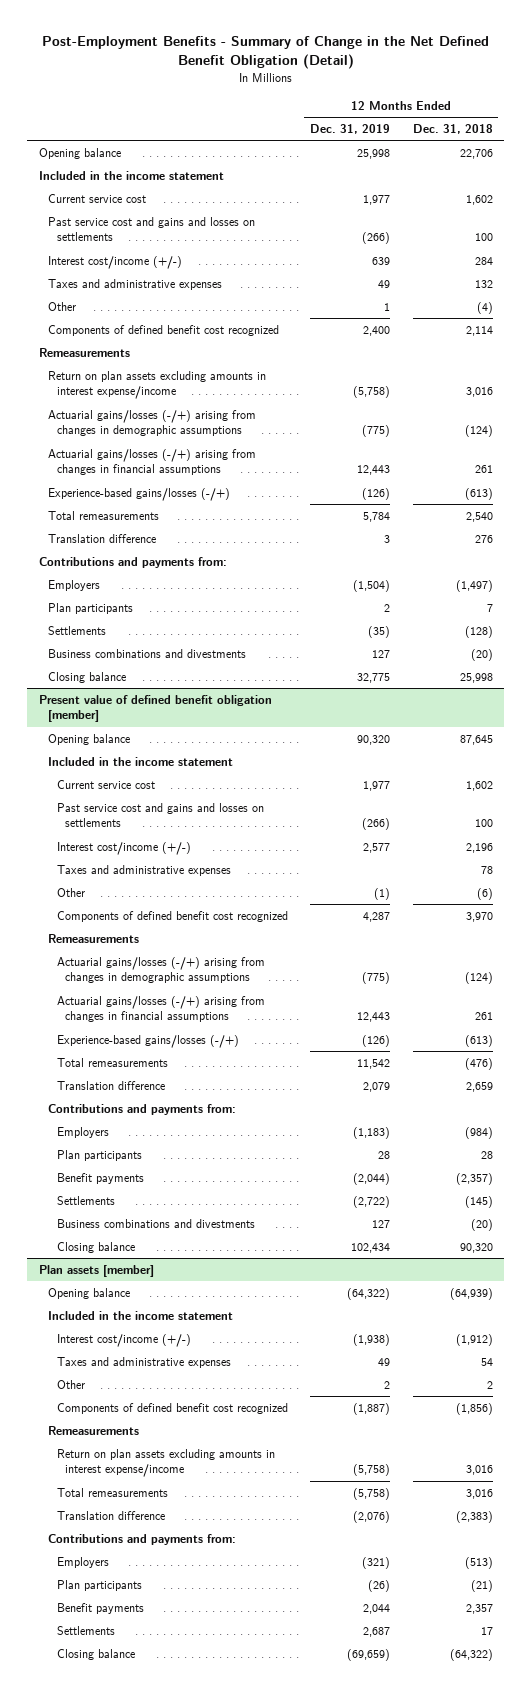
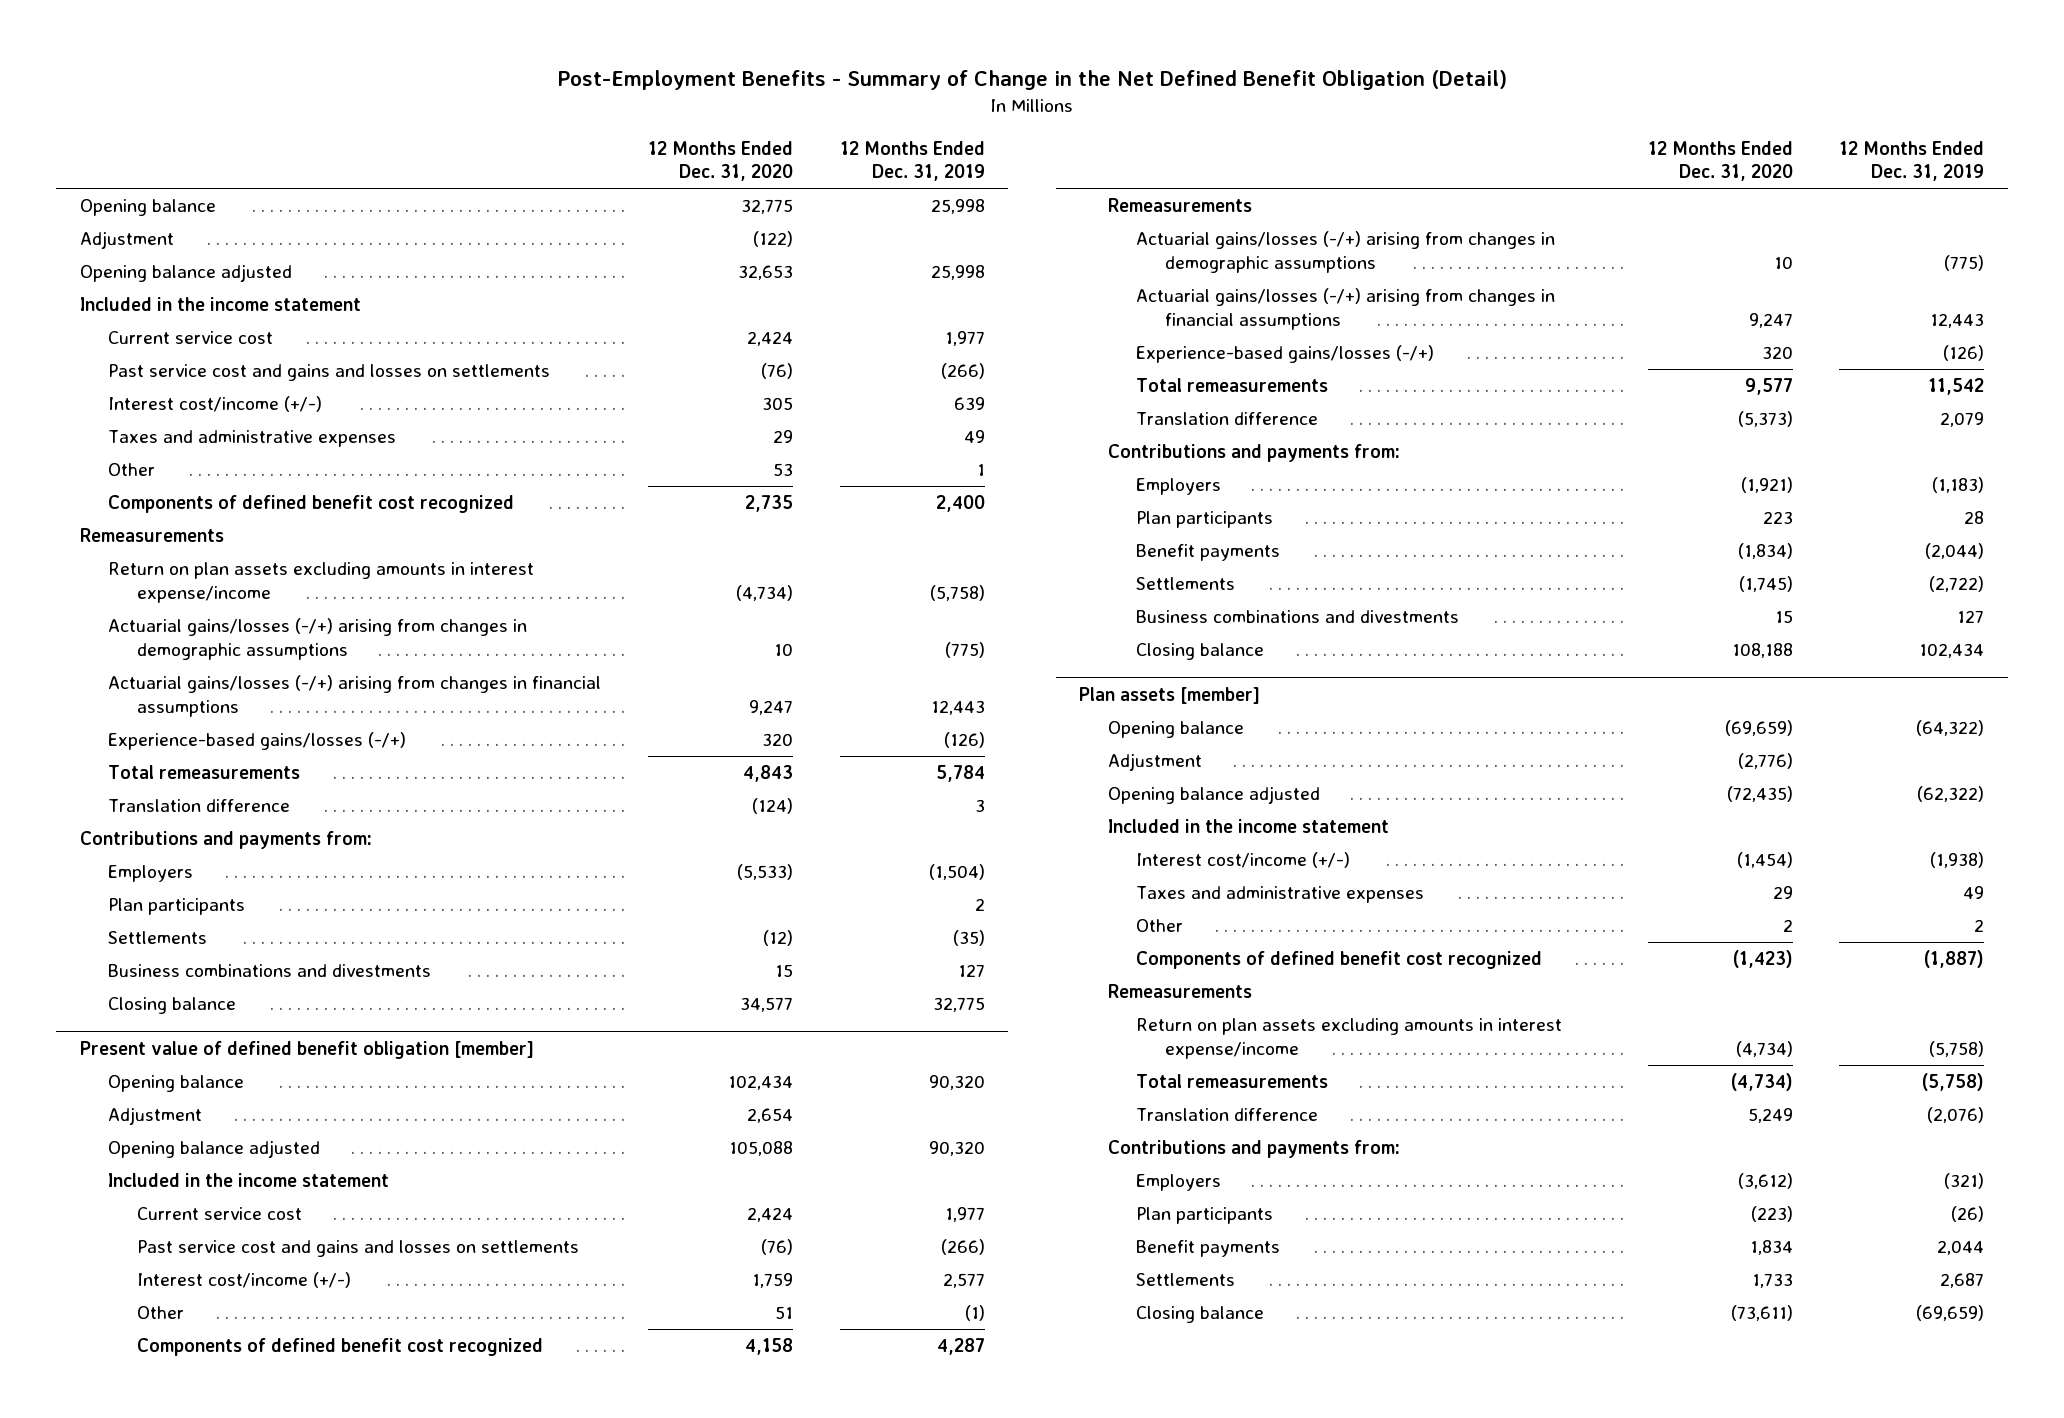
- | 12 Months Ended Dec. 31, 2019 | 12 Months Ended Dec. 31, 2018
+ | 12 Months Ended Dec. 31, 2020 | 12 Months Ended Dec. 31, 2019
+ Adjustment | (122) |
+ Opening balance adjusted | 32,653 | 25,998
@ Present value of defined benefit obligation [member]
+ Adjustment | 2,654 |
+ Opening balance adjusted | 105,088 | 90,320
- Taxes and administrative expenses | | 78
@ Plan assets [member]
+ Adjustment | (2,776) |
+ Opening balance adjusted | (72,435) | (62,322)

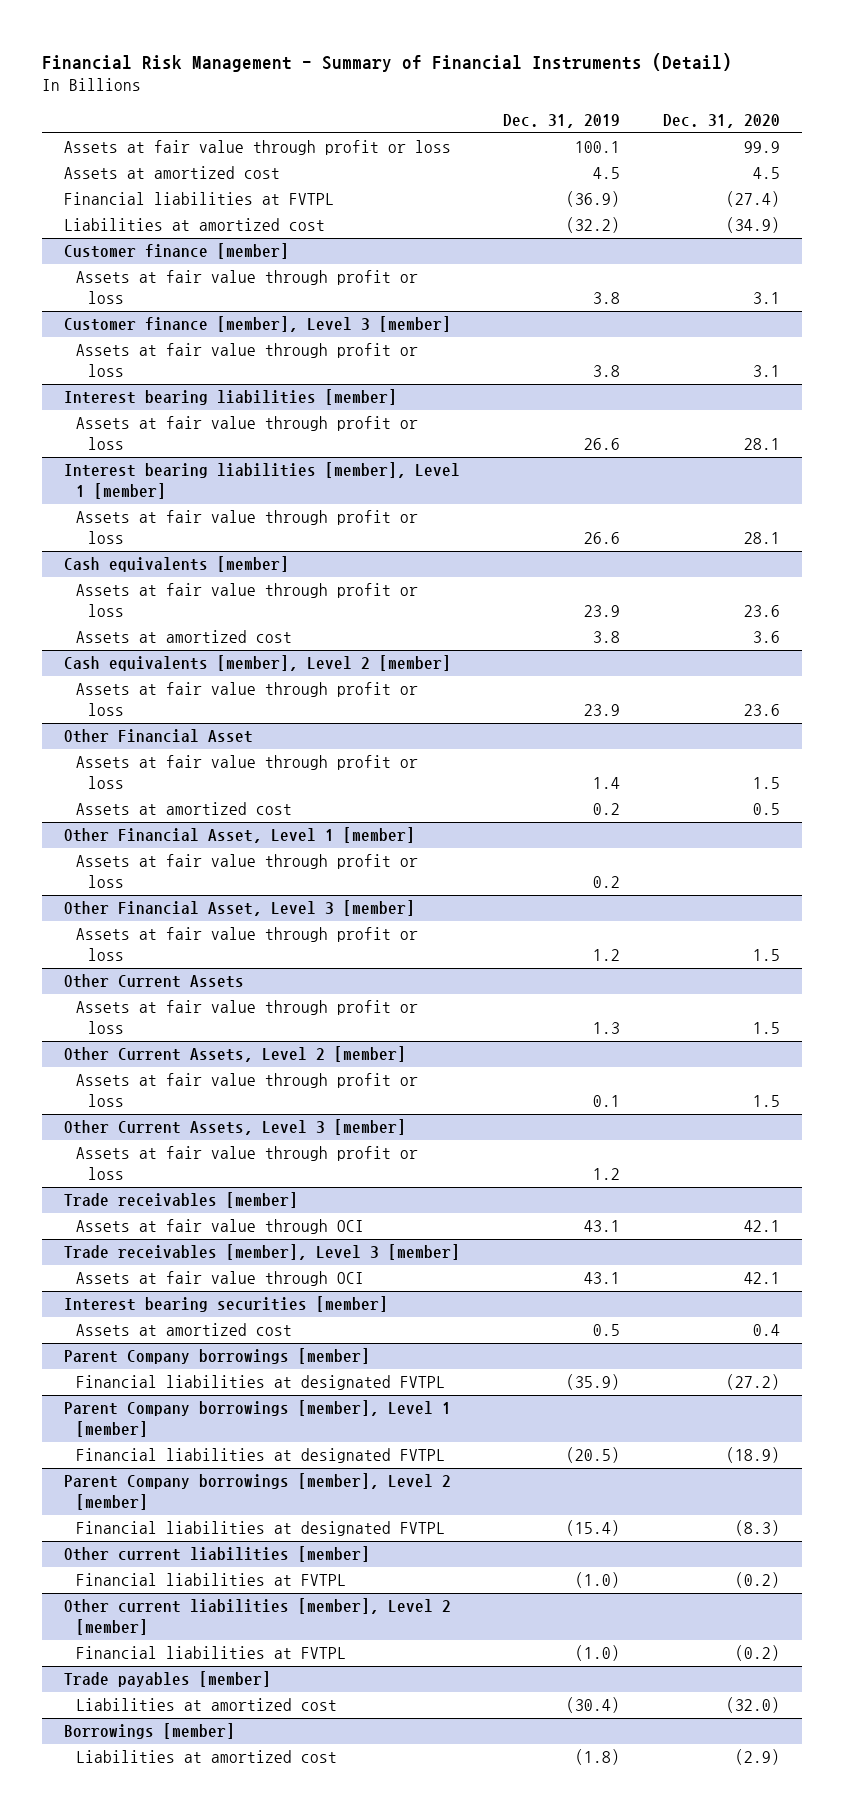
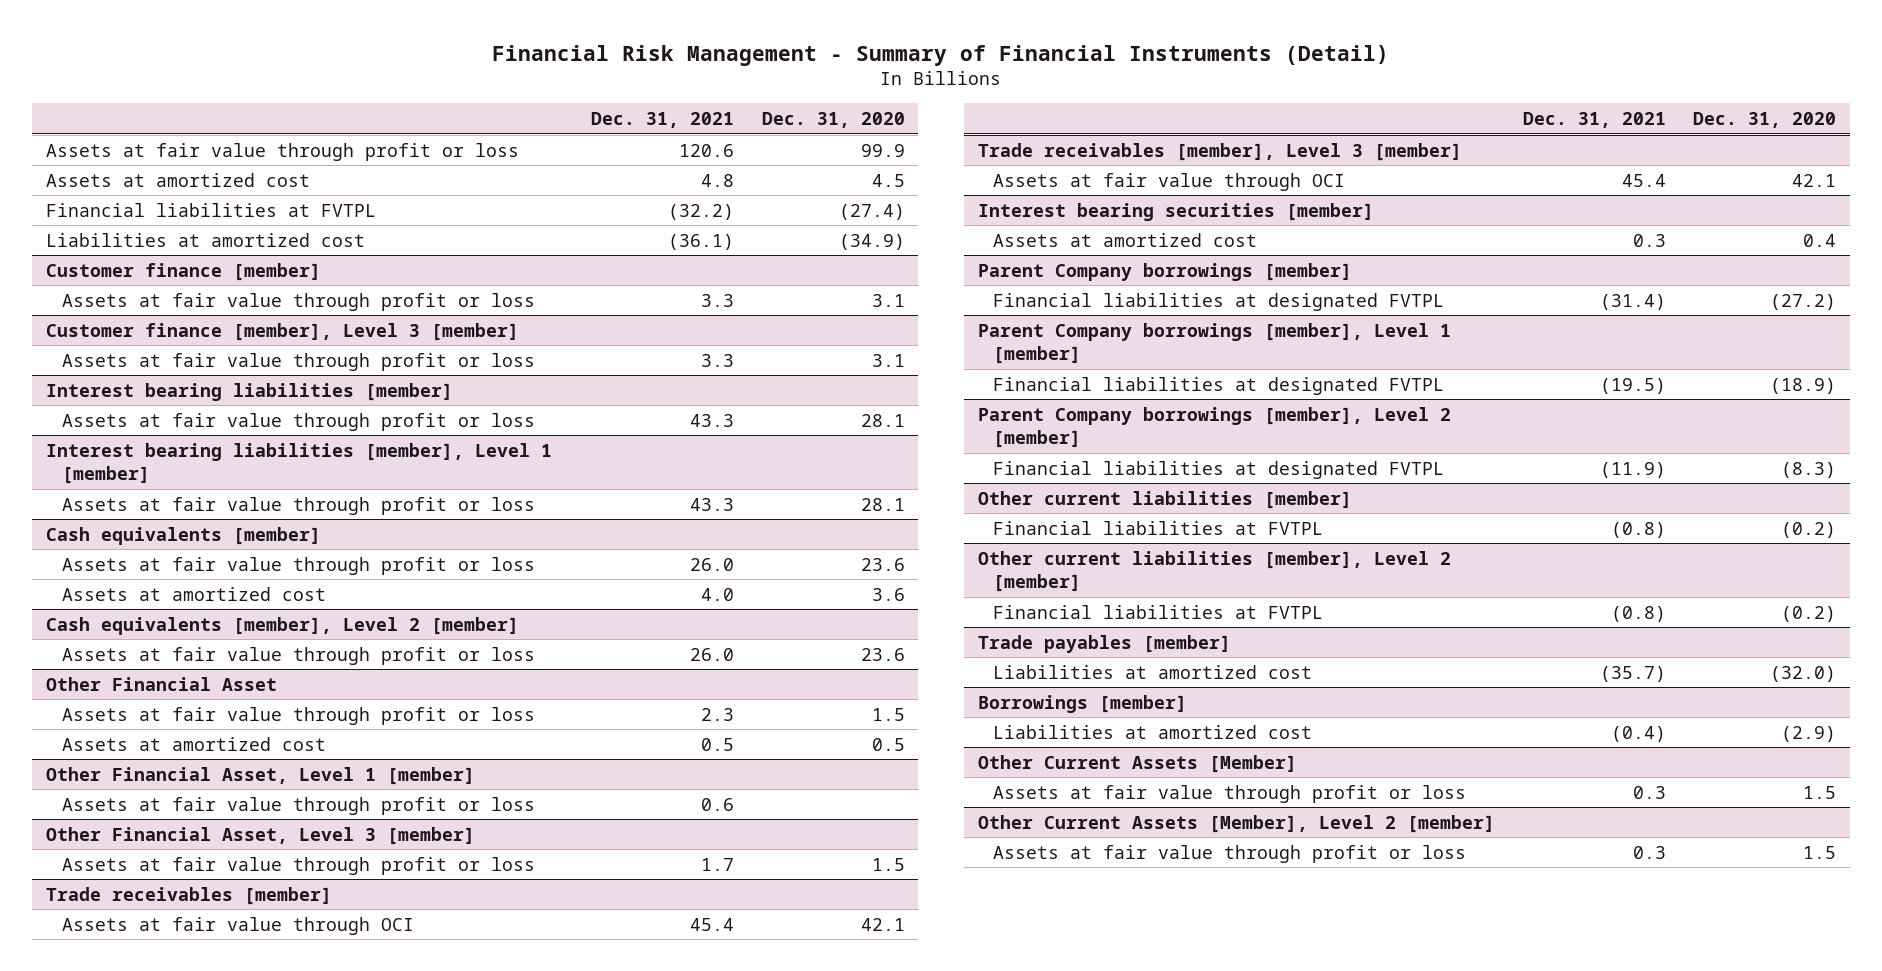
- | Dec. 31, 2019 | Dec. 31, 2020
+ | Dec. 31, 2021 | Dec. 31, 2020
- Other Current Assets
- Assets at fair value through profit or loss | 1.3 | 1.5
- Other Current Assets, Level 2 [member]
- Assets at fair value through profit or loss | 0.1 | 1.5
- Other Current Assets, Level 3 [member]
- Assets at fair value through profit or loss | 1.2 |
+ Other Current Assets [Member]
+ Assets at fair value through profit or loss | 0.3 | 1.5
+ Other Current Assets [Member], Level 2 [member]
+ Assets at fair value through profit or loss | 0.3 | 1.5

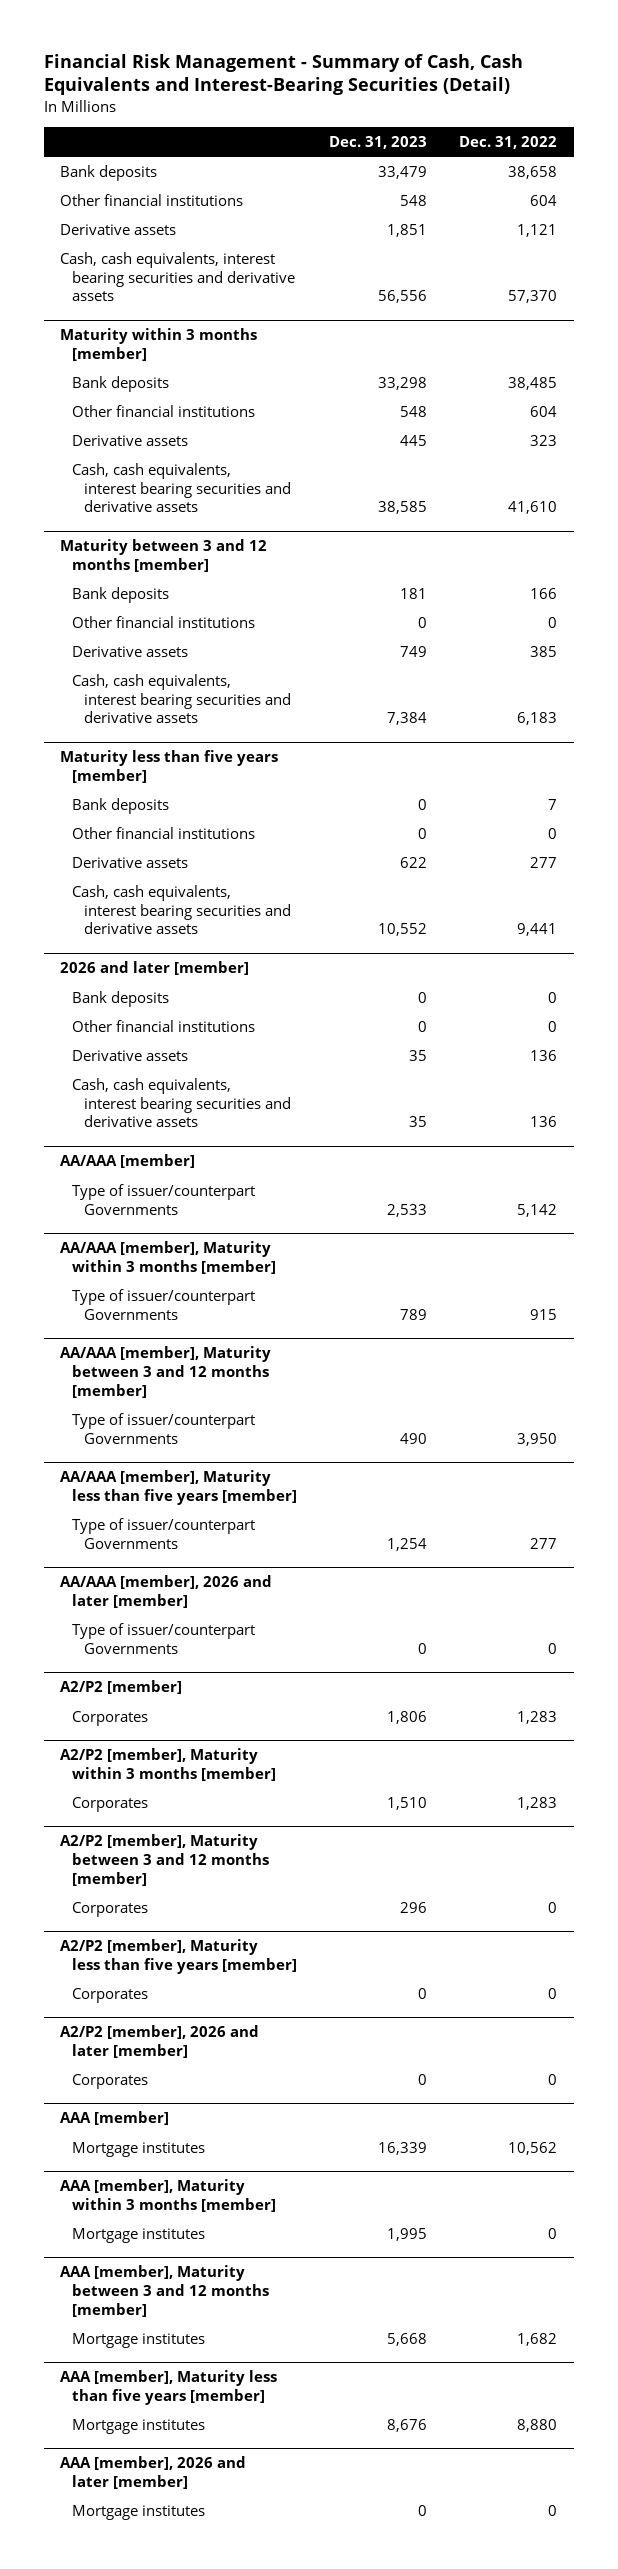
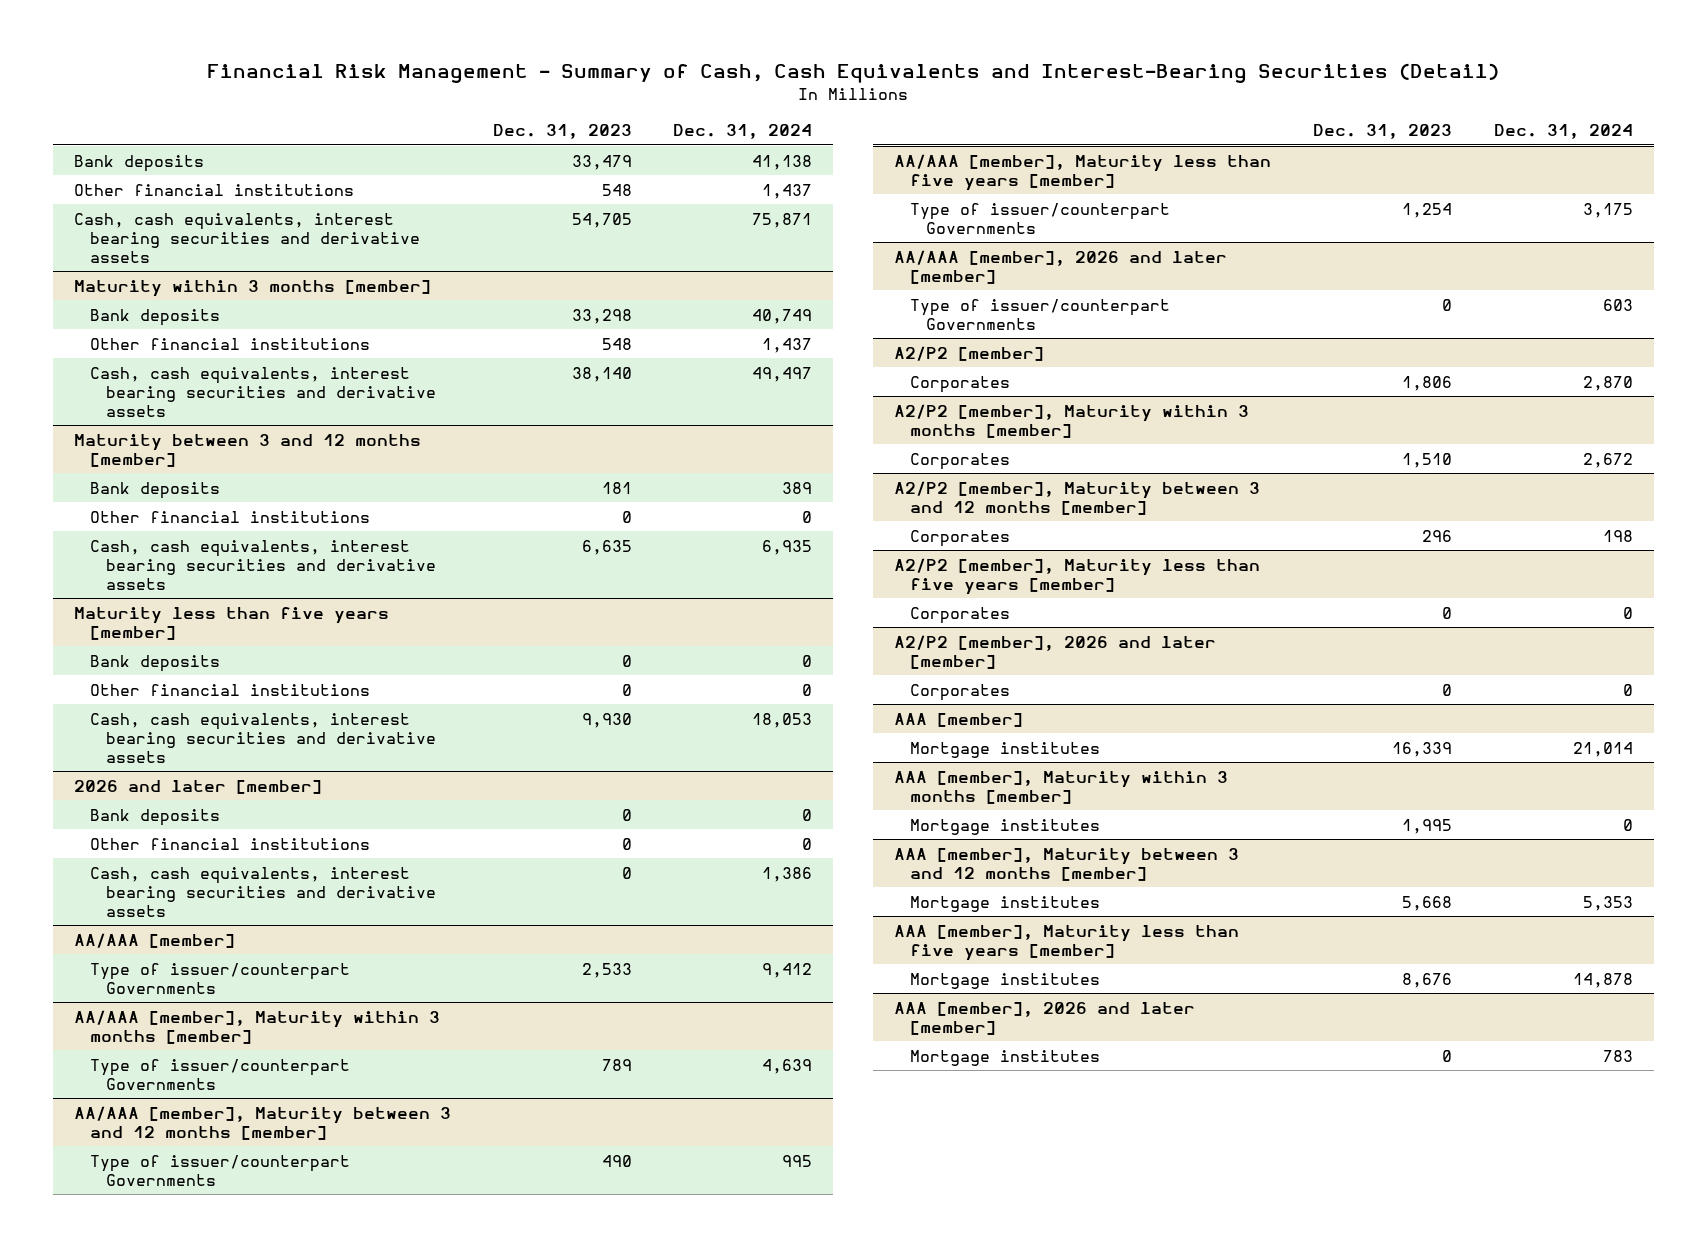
- | Dec. 31, 2023 | Dec. 31, 2022
+ | Dec. 31, 2023 | Dec. 31, 2024
- Derivative assets | 1,851 | 1,121
- Cash, cash equivalents, interest bearing securities and derivative assets | 56,556 | 57,370
+ Cash, cash equivalents, interest bearing securities and derivative assets | 54,705 | 75,871
@ Maturity within 3 months [member]
- Derivative assets | 445 | 323
- Cash, cash equivalents, interest bearing securities and derivative assets | 38,585 | 41,610
+ Cash, cash equivalents, interest bearing securities and derivative assets | 38,140 | 49,497
@ Maturity between 3 and 12 months [member]
- Derivative assets | 749 | 385
- Cash, cash equivalents, interest bearing securities and derivative assets | 7,384 | 6,183
+ Cash, cash equivalents, interest bearing securities and derivative assets | 6,635 | 6,935
@ Maturity less than five years [member]
- Derivative assets | 622 | 277
- Cash, cash equivalents, interest bearing securities and derivative assets | 10,552 | 9,441
+ Cash, cash equivalents, interest bearing securities and derivative assets | 9,930 | 18,053
@ 2026 and later [member]
- Derivative assets | 35 | 136
- Cash, cash equivalents, interest bearing securities and derivative assets | 35 | 136
+ Cash, cash equivalents, interest bearing securities and derivative assets | 0 | 1,386

